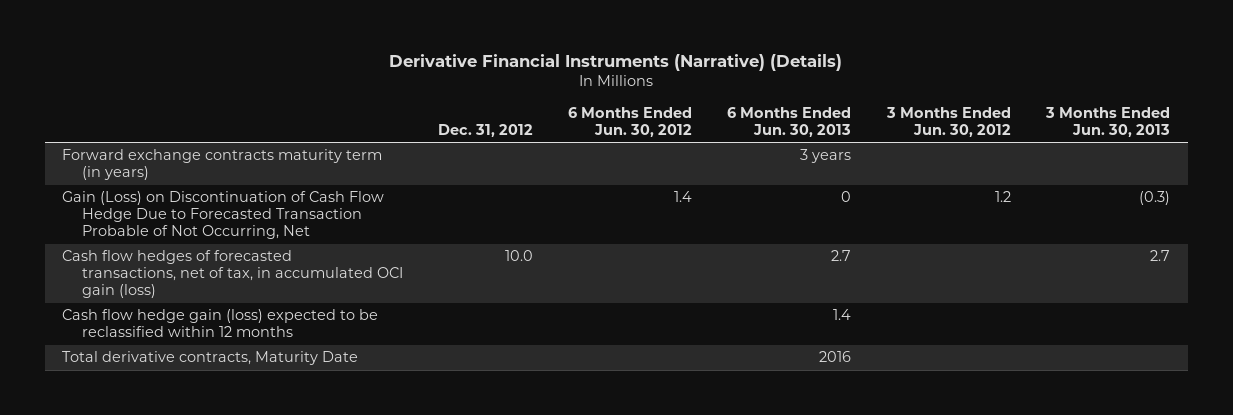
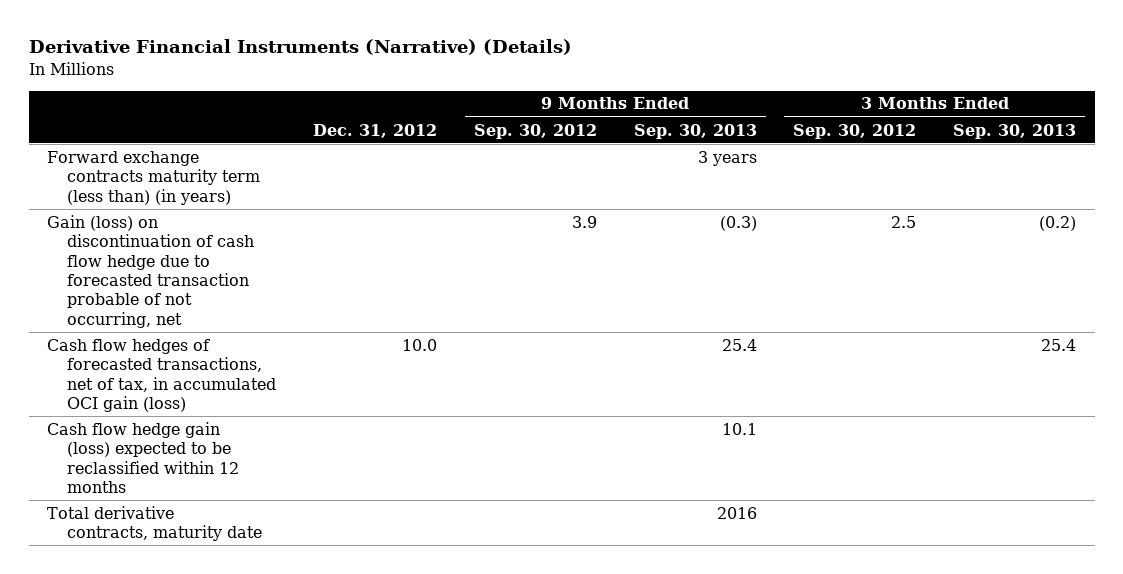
- | Dec. 31, 2012 | 6 Months Ended Jun. 30, 2012 | 6 Months Ended Jun. 30, 2013 | 3 Months Ended Jun. 30, 2012 | 3 Months Ended Jun. 30, 2013
+ | Dec. 31, 2012 | 9 Months Ended Sep. 30, 2012 | 9 Months Ended Sep. 30, 2013 | 3 Months Ended Sep. 30, 2012 | 3 Months Ended Sep. 30, 2013
- Forward exchange contracts maturity term (in years) | | | 3 years | |
- Gain (Loss) on Discontinuation of Cash Flow Hedge Due to Forecasted Transaction Probable of Not Occurring, Net | | 1.4 | 0 | 1.2 | (0.3)
+ Forward exchange contracts maturity term (less than) (in years) | | | 3 years | |
+ Gain (loss) on discontinuation of cash flow hedge due to forecasted transaction probable of not occurring, net | | 3.9 | (0.3) | 2.5 | (0.2)
- Total derivative contracts, Maturity Date | | | 2016 | |
+ Total derivative contracts, maturity date | | | 2016 | |

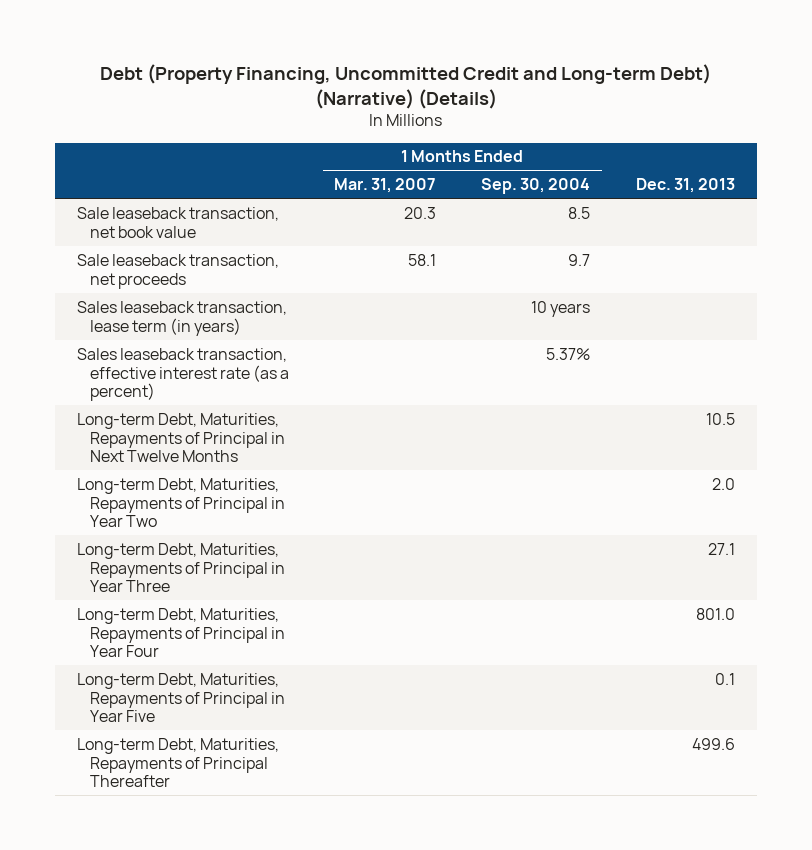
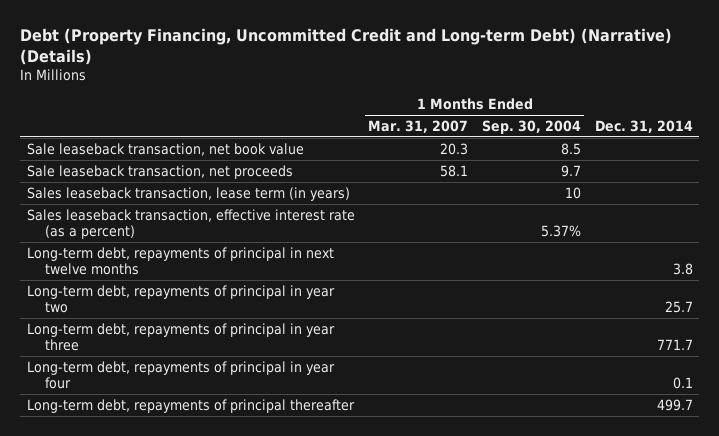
- | 1 Months Ended Mar. 31, 2007 | 1 Months Ended Sep. 30, 2004 | Dec. 31, 2013
+ | 1 Months Ended Mar. 31, 2007 | 1 Months Ended Sep. 30, 2004 | Dec. 31, 2014
- Sales leaseback transaction, lease term (in years) | | 10 years |
+ Sales leaseback transaction, lease term (in years) | | 10 |
- Long-term Debt, Maturities, Repayments of Principal in Next Twelve Months | | | 10.5
- Long-term Debt, Maturities, Repayments of Principal in Year Two | | | 2.0
- Long-term Debt, Maturities, Repayments of Principal in Year Three | | | 27.1
- Long-term Debt, Maturities, Repayments of Principal in Year Four | | | 801.0
- Long-term Debt, Maturities, Repayments of Principal in Year Five | | | 0.1
- Long-term Debt, Maturities, Repayments of Principal Thereafter | | | 499.6
+ Long-term debt, repayments of principal in next twelve months | | | 3.8
+ Long-term debt, repayments of principal in year two | | | 25.7
+ Long-term debt, repayments of principal in year three | | | 771.7
+ Long-term debt, repayments of principal in year four | | | 0.1
+ Long-term debt, repayments of principal thereafter | | | 499.7

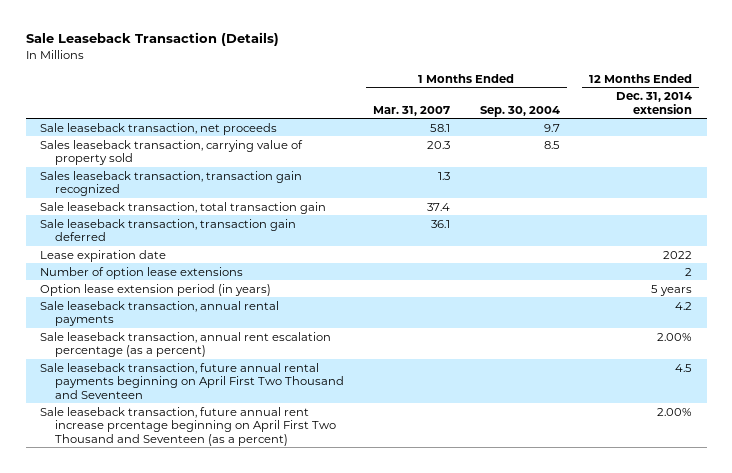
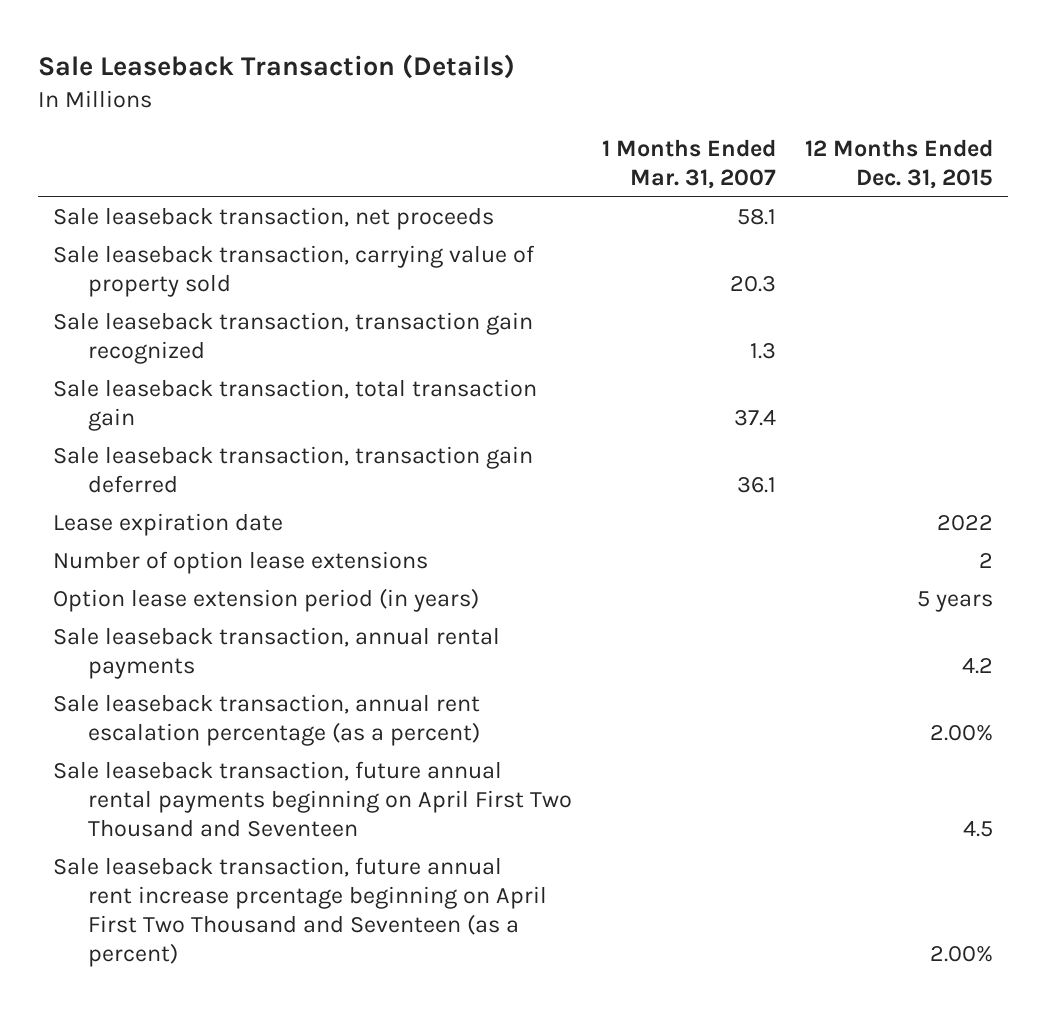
- | 1 Months Ended Mar. 31, 2007 | 1 Months Ended Sep. 30, 2004 | 12 Months Ended Dec. 31, 2014 extension
+ | 1 Months Ended Mar. 31, 2007 | 12 Months Ended Dec. 31, 2015
- Sales leaseback transaction, carrying value of property sold | 20.3 | 8.5 |
- Sales leaseback transaction, transaction gain recognized | 1.3 | |
+ Sale leaseback transaction, carrying value of property sold | 20.3 |
+ Sale leaseback transaction, transaction gain recognized | 1.3 |

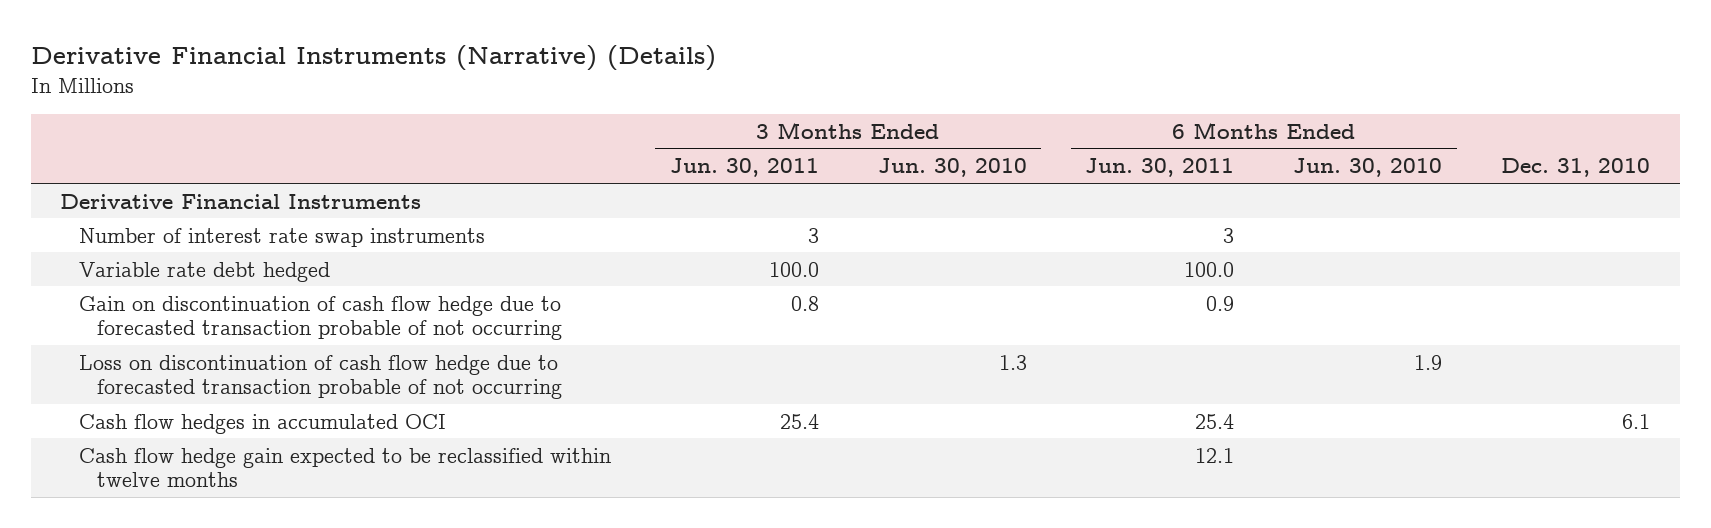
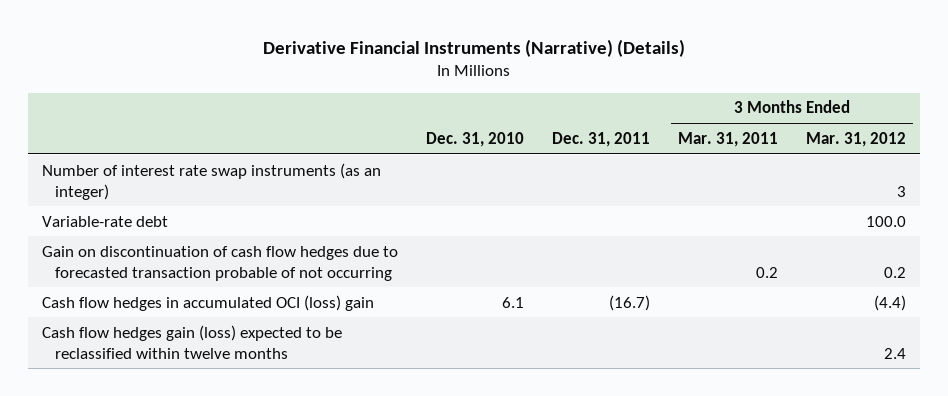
- | 3 Months Ended Jun. 30, 2011 | 3 Months Ended Jun. 30, 2010 | 6 Months Ended Jun. 30, 2011 | 6 Months Ended Jun. 30, 2010 | Dec. 31, 2010
+ | Dec. 31, 2010 | Dec. 31, 2011 | 3 Months Ended Mar. 31, 2011 | 3 Months Ended Mar. 31, 2012
- Derivative Financial Instruments
- Number of interest rate swap instruments | 3 | | 3 | |
- Variable rate debt hedged | 100.0 | | 100.0 | |
- Gain on discontinuation of cash flow hedge due to forecasted transaction probable of not occurring | 0.8 | | 0.9 | |
- Loss on discontinuation of cash flow hedge due to forecasted transaction probable of not occurring | | 1.3 | | 1.9 |
- Cash flow hedges in accumulated OCI | 25.4 | | 25.4 | | 6.1
- Cash flow hedge gain expected to be reclassified within twelve months | | | 12.1 | |
+ Number of interest rate swap instruments (as an integer) | | | | 3
+ Variable-rate debt | | | | 100.0
+ Gain on discontinuation of cash flow hedges due to forecasted transaction probable of not occurring | | | 0.2 | 0.2
+ Cash flow hedges in accumulated OCI (loss) gain | 6.1 | (16.7) | | (4.4)
+ Cash flow hedges gain (loss) expected to be reclassified within twelve months | | | | 2.4

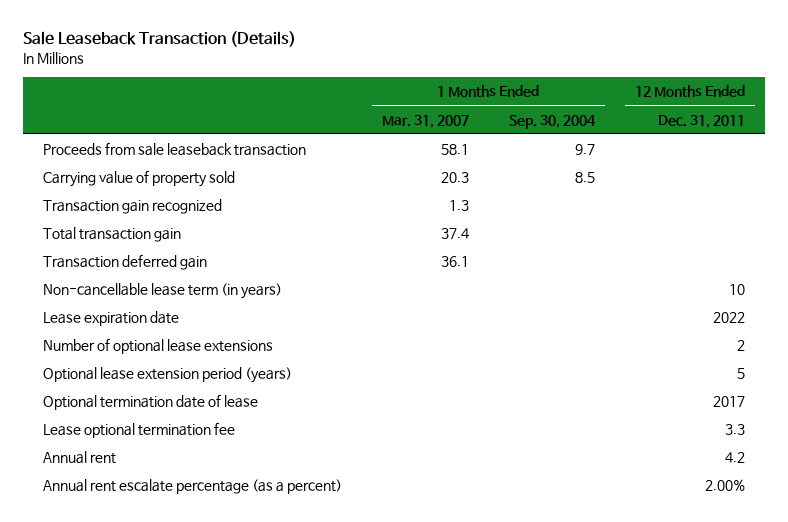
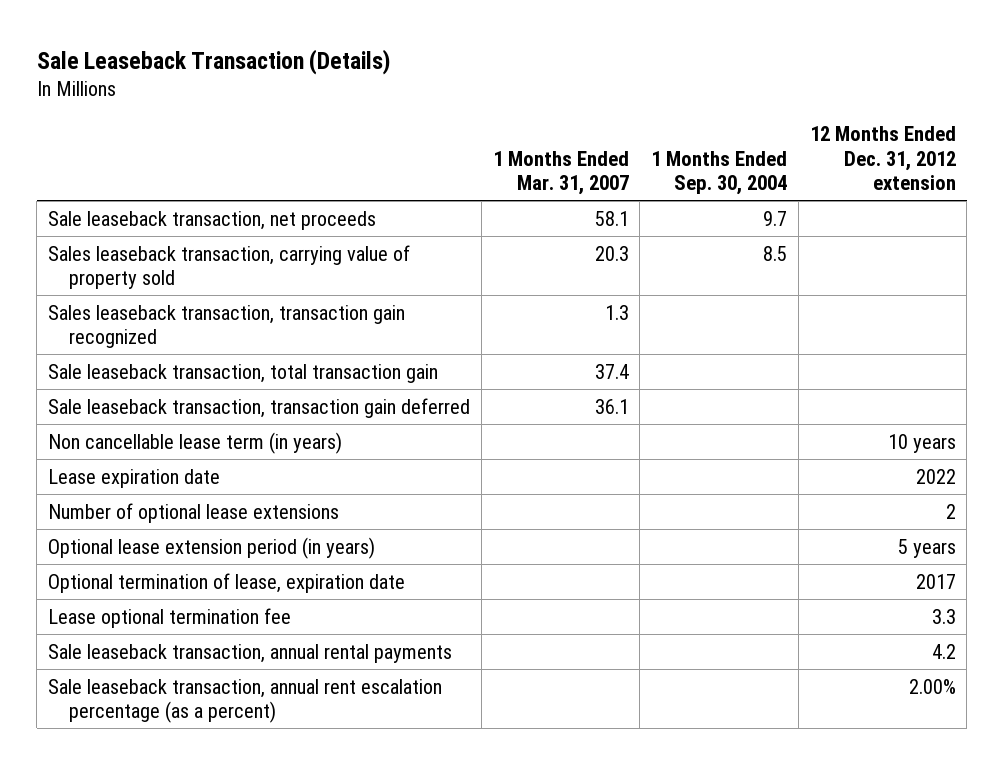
- | 1 Months Ended Mar. 31, 2007 | 1 Months Ended Sep. 30, 2004 | 12 Months Ended Dec. 31, 2011
+ | 1 Months Ended Mar. 31, 2007 | 1 Months Ended Sep. 30, 2004 | 12 Months Ended Dec. 31, 2012 extension
- Proceeds from sale leaseback transaction | 58.1 | 9.7 |
- Carrying value of property sold | 20.3 | 8.5 |
- Transaction gain recognized | 1.3 | |
- Total transaction gain | 37.4 | |
- Transaction deferred gain | 36.1 | |
- Non-cancellable lease term (in years) | | | 10
+ Sale leaseback transaction, net proceeds | 58.1 | 9.7 |
+ Sales leaseback transaction, carrying value of property sold | 20.3 | 8.5 |
+ Sales leaseback transaction, transaction gain recognized | 1.3 | |
+ Sale leaseback transaction, total transaction gain | 37.4 | |
+ Sale leaseback transaction, transaction gain deferred | 36.1 | |
+ Non cancellable lease term (in years) | | | 10 years
- Optional lease extension period (years) | | | 5
- Optional termination date of lease | | | 2017
+ Optional lease extension period (in years) | | | 5 years
+ Optional termination of lease, expiration date | | | 2017
- Annual rent | | | 4.2
- Annual rent escalate percentage (as a percent) | | | 2.00%
+ Sale leaseback transaction, annual rental payments | | | 4.2
+ Sale leaseback transaction, annual rent escalation percentage (as a percent) | | | 2.00%

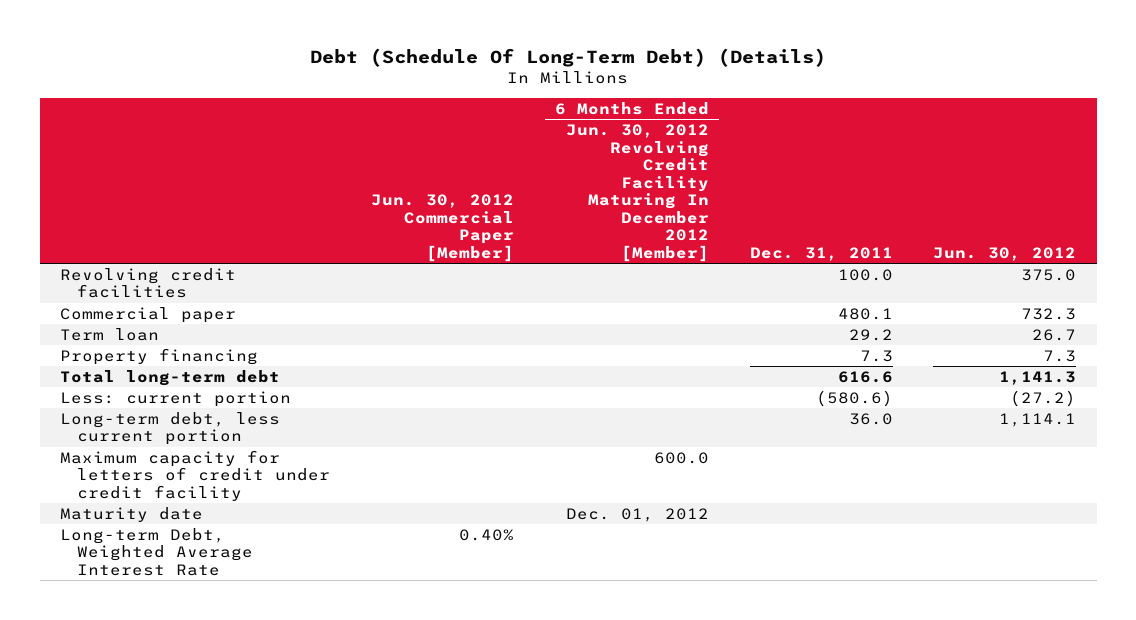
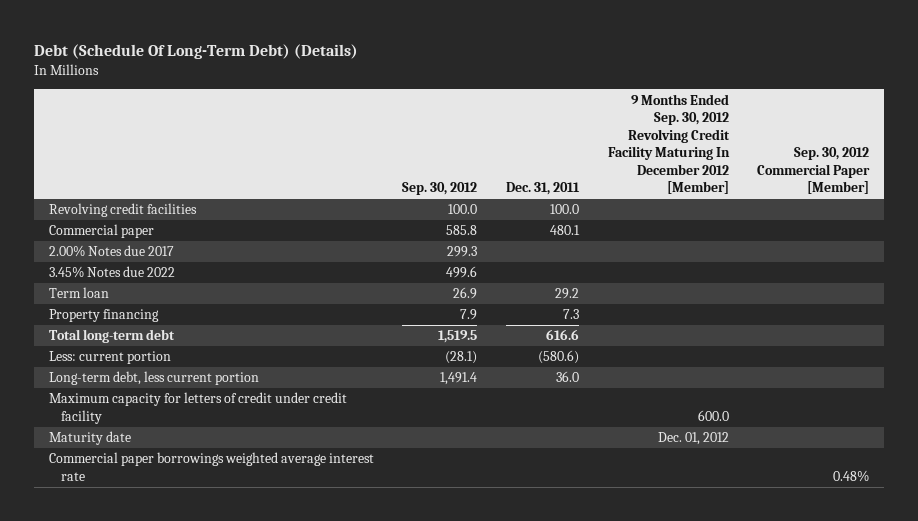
- | Jun. 30, 2012 Commercial Paper [Member] | 6 Months Ended Jun. 30, 2012 Revolving Credit Facility Maturing In December 2012 [Member] | Dec. 31, 2011 | Jun. 30, 2012
+ | Sep. 30, 2012 | Dec. 31, 2011 | 9 Months Ended Sep. 30, 2012 Revolving Credit Facility Maturing In December 2012 [Member] | Sep. 30, 2012 Commercial Paper [Member]
+ 2.00% Notes due 2017 | 299.3 | | |
+ 3.45% Notes due 2022 | 499.6 | | |
- Long-term Debt, Weighted Average Interest Rate | 0.40% | | |
+ Commercial paper borrowings weighted average interest rate | | | | 0.48%

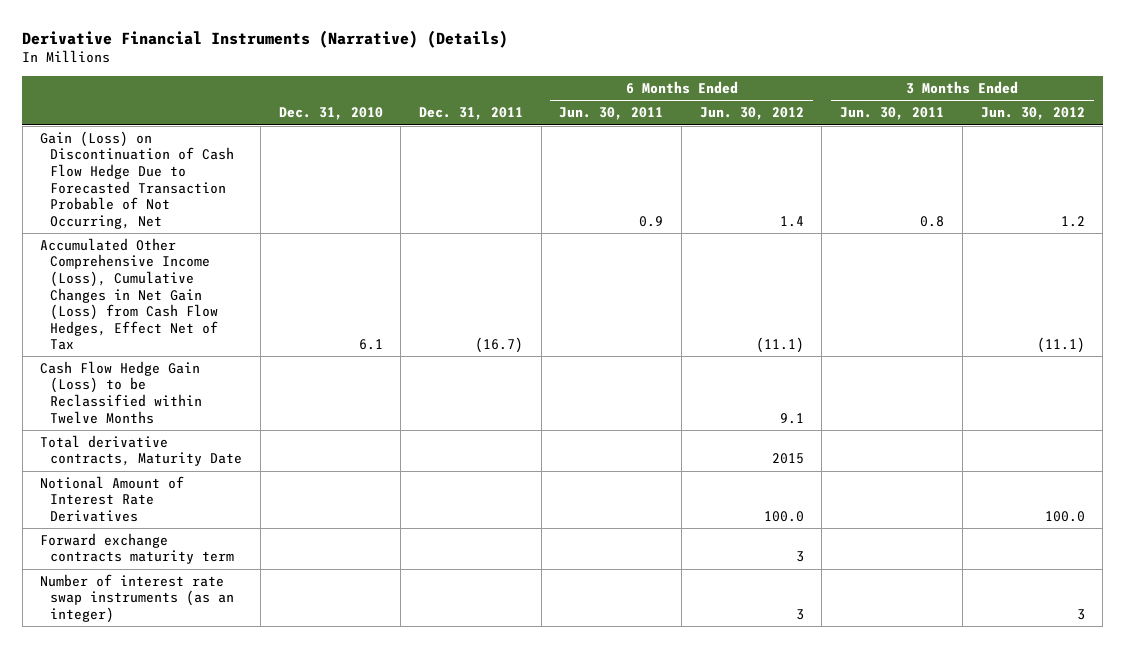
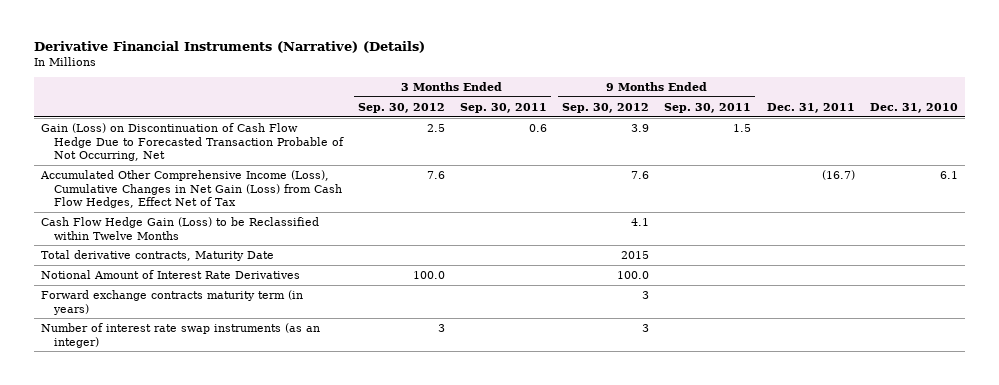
- | Dec. 31, 2010 | Dec. 31, 2011 | 6 Months Ended Jun. 30, 2011 | 6 Months Ended Jun. 30, 2012 | 3 Months Ended Jun. 30, 2011 | 3 Months Ended Jun. 30, 2012
+ | 3 Months Ended Sep. 30, 2012 | 3 Months Ended Sep. 30, 2011 | 9 Months Ended Sep. 30, 2012 | 9 Months Ended Sep. 30, 2011 | Dec. 31, 2011 | Dec. 31, 2010
- Forward exchange contracts maturity term | | | | 3 | |
+ Forward exchange contracts maturity term (in years) | | | 3 | | |

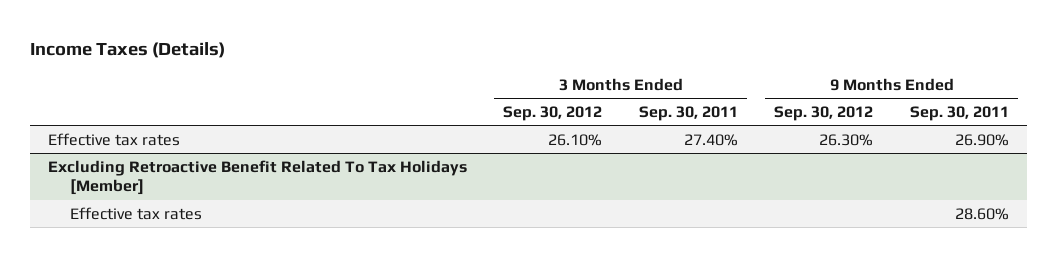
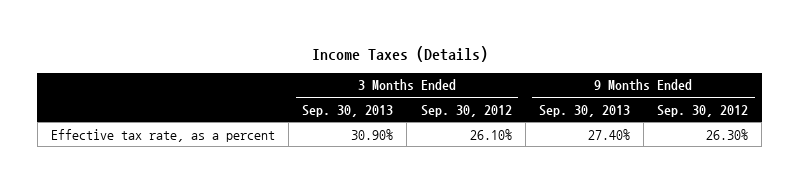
- | 3 Months Ended Sep. 30, 2012 | 3 Months Ended Sep. 30, 2011 | 9 Months Ended Sep. 30, 2012 | 9 Months Ended Sep. 30, 2011
+ | 3 Months Ended Sep. 30, 2013 | 3 Months Ended Sep. 30, 2012 | 9 Months Ended Sep. 30, 2013 | 9 Months Ended Sep. 30, 2012
- Effective tax rates | 26.10% | 27.40% | 26.30% | 26.90%
- Excluding Retroactive Benefit Related To Tax Holidays [Member]
- Effective tax rates | | | | 28.60%
+ Effective tax rate, as a percent | 30.90% | 26.10% | 27.40% | 26.30%

